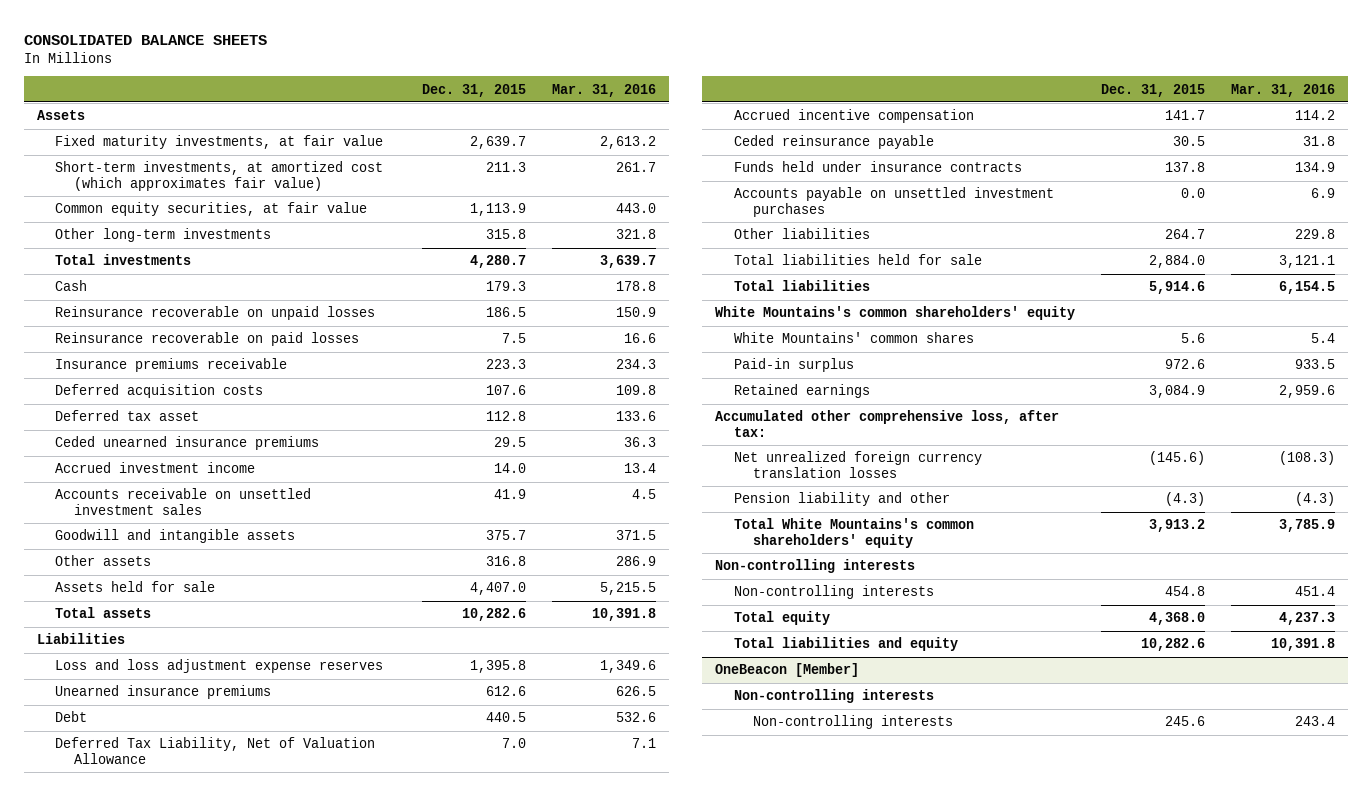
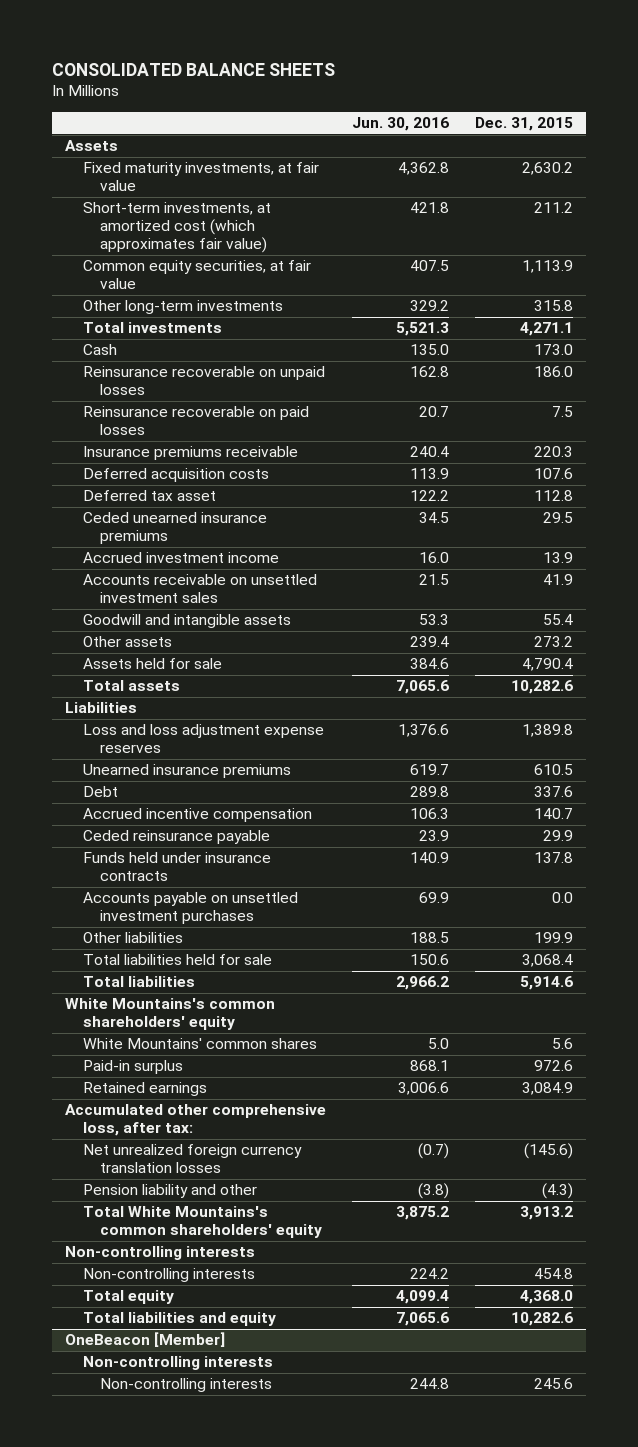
- | Dec. 31, 2015 | Mar. 31, 2016
+ | Jun. 30, 2016 | Dec. 31, 2015
- Fixed maturity investments, at fair value | 2,639.7 | 2,613.2
- Short-term investments, at amortized cost (which approximates fair value) | 211.3 | 261.7
+ Fixed maturity investments, at fair value | 4,362.8 | 2,630.2
+ Short-term investments, at amortized cost (which approximates fair value) | 421.8 | 211.2
- Total investments | 4,280.7 | 3,639.7
- Cash | 179.3 | 178.8
- Reinsurance recoverable on unpaid losses | 186.5 | 150.9
+ Total investments | 5,521.3 | 4,271.1
+ Cash | 135.0 | 173.0
+ Reinsurance recoverable on unpaid losses | 162.8 | 186.0
- Insurance premiums receivable | 223.3 | 234.3
+ Insurance premiums receivable | 240.4 | 220.3
- Accrued investment income | 14.0 | 13.4
+ Accrued investment income | 16.0 | 13.9
- Goodwill and intangible assets | 375.7 | 371.5
- Other assets | 316.8 | 286.9
- Assets held for sale | 4,407.0 | 5,215.5
+ Goodwill and intangible assets | 53.3 | 55.4
+ Other assets | 239.4 | 273.2
+ Assets held for sale | 384.6 | 4,790.4
- Loss and loss adjustment expense reserves | 1,395.8 | 1,349.6
- Unearned insurance premiums | 612.6 | 626.5
- Debt | 440.5 | 532.6
- Deferred Tax Liability, Net of Valuation Allowance | 7.0 | 7.1
- Accrued incentive compensation | 141.7 | 114.2
- Ceded reinsurance payable | 30.5 | 31.8
+ Loss and loss adjustment expense reserves | 1,376.6 | 1,389.8
+ Unearned insurance premiums | 619.7 | 610.5
+ Debt | 289.8 | 337.6
+ Accrued incentive compensation | 106.3 | 140.7
+ Ceded reinsurance payable | 23.9 | 29.9
- Other liabilities | 264.7 | 229.8
- Total liabilities held for sale | 2,884.0 | 3,121.1
+ Other liabilities | 188.5 | 199.9
+ Total liabilities held for sale | 150.6 | 3,068.4

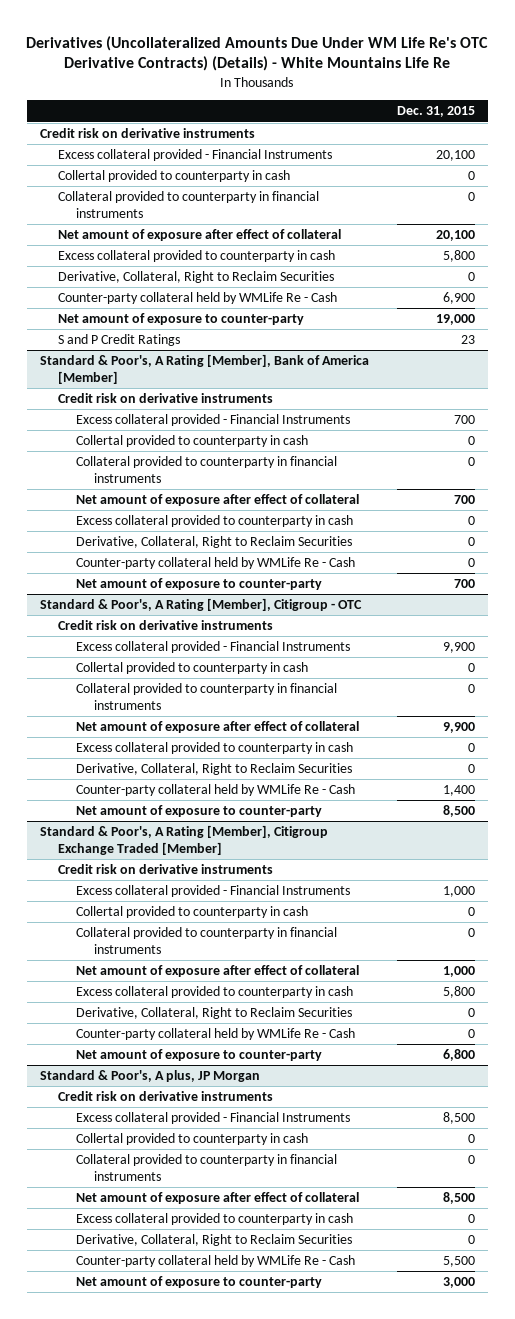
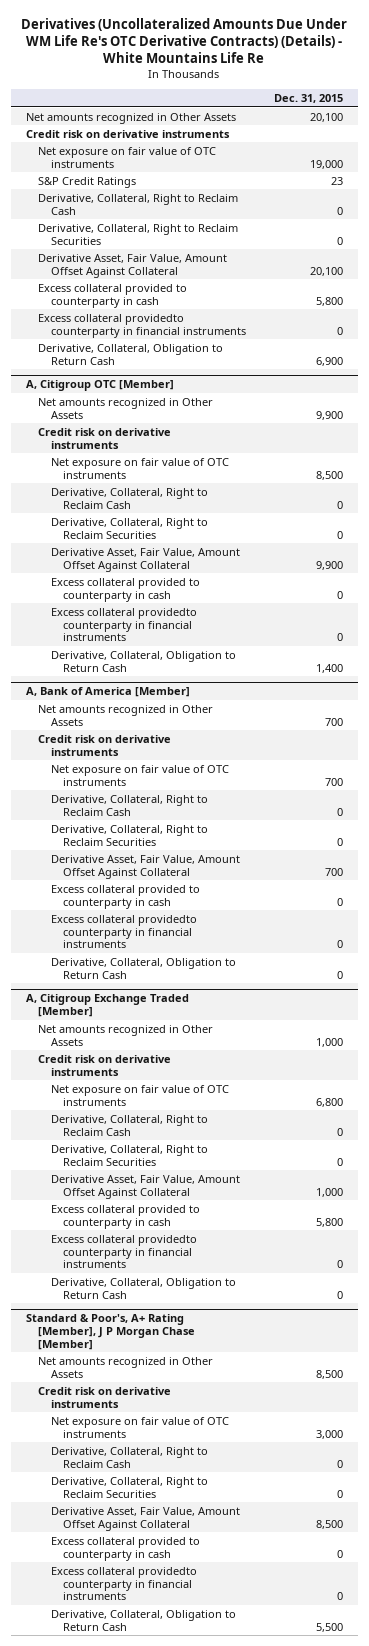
+ Net amounts recognized in Other Assets | 20,100
- Excess collateral provided - Financial Instruments | 20,100
- Collertal provided to counterparty in cash | 0
- Collateral provided to counterparty in financial instruments | 0
- Net amount of exposure after effect of collateral | 20,100
+ Net exposure on fair value of OTC instruments | 19,000
+ S&P Credit Ratings | 23
+ Derivative, Collateral, Right to Reclaim Cash | 0
- Counter-party collateral held by WMLife Re - Cash | 6,900
- Net amount of exposure to counter-party | 19,000
- S and P Credit Ratings | 23
- Standard & Poor's, A Rating [Member], Bank of America [Member]
+ Derivative Asset, Fair Value, Amount Offset Against Collateral | 20,100
moved down: Excess collateral provided to counterparty in cash | 5,800
+ Excess collateral providedto counterparty in financial instruments | 0
+ Derivative, Collateral, Obligation to Return Cash | 6,900
+ A, Citigroup OTC [Member]
+ Net amounts recognized in Other Assets | 9,900
- Excess collateral provided - Financial Instruments | 700
- Collertal provided to counterparty in cash | 0
- Collateral provided to counterparty in financial instruments | 0
- Net amount of exposure after effect of collateral | 700
- Excess collateral provided to counterparty in cash | 0
+ Net exposure on fair value of OTC instruments | 8,500
+ Derivative, Collateral, Right to Reclaim Cash | 0
- Counter-party collateral held by WMLife Re - Cash | 0
- Net amount of exposure to counter-party | 700
- Standard & Poor's, A Rating [Member], Citigroup - OTC
- Credit risk on derivative instruments
- Excess collateral provided - Financial Instruments | 9,900
- Collertal provided to counterparty in cash | 0
- Collateral provided to counterparty in financial instruments | 0
- Net amount of exposure after effect of collateral | 9,900
+ Derivative Asset, Fair Value, Amount Offset Against Collateral | 9,900
+ Excess collateral providedto counterparty in financial instruments | 0
+ Derivative, Collateral, Obligation to Return Cash | 1,400
+ A, Bank of America [Member]
+ Net amounts recognized in Other Assets | 700
+ Credit risk on derivative instruments
+ Net exposure on fair value of OTC instruments | 700
+ Derivative, Collateral, Right to Reclaim Cash | 0
- Counter-party collateral held by WMLife Re - Cash | 1,400
- Net amount of exposure to counter-party | 8,500
- Standard & Poor's, A Rating [Member], Citigroup Exchange Traded [Member]
+ Derivative Asset, Fair Value, Amount Offset Against Collateral | 700
+ Excess collateral provided to counterparty in cash | 0
+ Excess collateral providedto counterparty in financial instruments | 0
+ Derivative, Collateral, Obligation to Return Cash | 0
+ A, Citigroup Exchange Traded [Member]
+ Net amounts recognized in Other Assets | 1,000
- Excess collateral provided - Financial Instruments | 1,000
- Collertal provided to counterparty in cash | 0
- Collateral provided to counterparty in financial instruments | 0
- Net amount of exposure after effect of collateral | 1,000
- Excess collateral provided to counterparty in cash | 5,800
+ Net exposure on fair value of OTC instruments | 6,800
+ Derivative, Collateral, Right to Reclaim Cash | 0
- Counter-party collateral held by WMLife Re - Cash | 0
- Net amount of exposure to counter-party | 6,800
- Standard & Poor's, A plus, JP Morgan
+ Derivative Asset, Fair Value, Amount Offset Against Collateral | 1,000
+ Excess collateral provided to counterparty in cash | 5,800
+ Excess collateral providedto counterparty in financial instruments | 0
+ Derivative, Collateral, Obligation to Return Cash | 0
+ Standard & Poor's, A+ Rating [Member], J P Morgan Chase [Member]
+ Net amounts recognized in Other Assets | 8,500
- Excess collateral provided - Financial Instruments | 8,500
- Collertal provided to counterparty in cash | 0
- Collateral provided to counterparty in financial instruments | 0
- Net amount of exposure after effect of collateral | 8,500
- Excess collateral provided to counterparty in cash | 0
+ Net exposure on fair value of OTC instruments | 3,000
+ Derivative, Collateral, Right to Reclaim Cash | 0
- Counter-party collateral held by WMLife Re - Cash | 5,500
- Net amount of exposure to counter-party | 3,000
+ Derivative Asset, Fair Value, Amount Offset Against Collateral | 8,500
+ Excess collateral provided to counterparty in cash | 0
+ Excess collateral providedto counterparty in financial instruments | 0
+ Derivative, Collateral, Obligation to Return Cash | 5,500

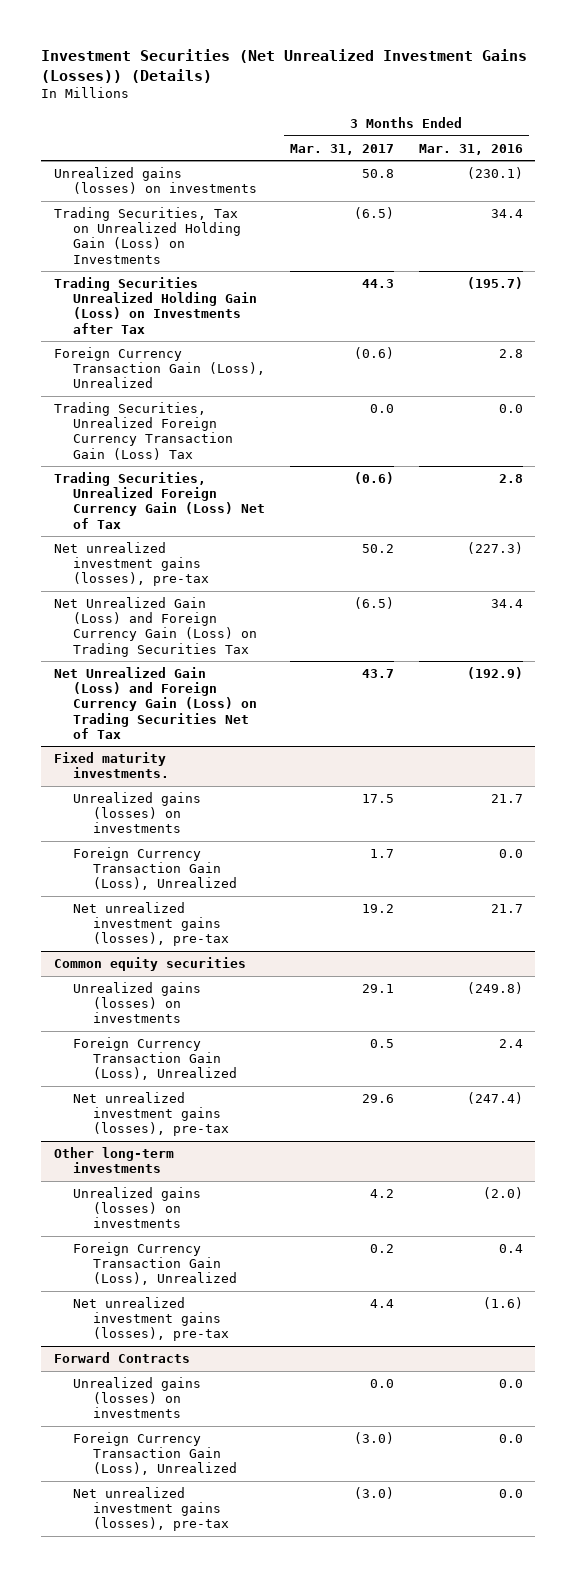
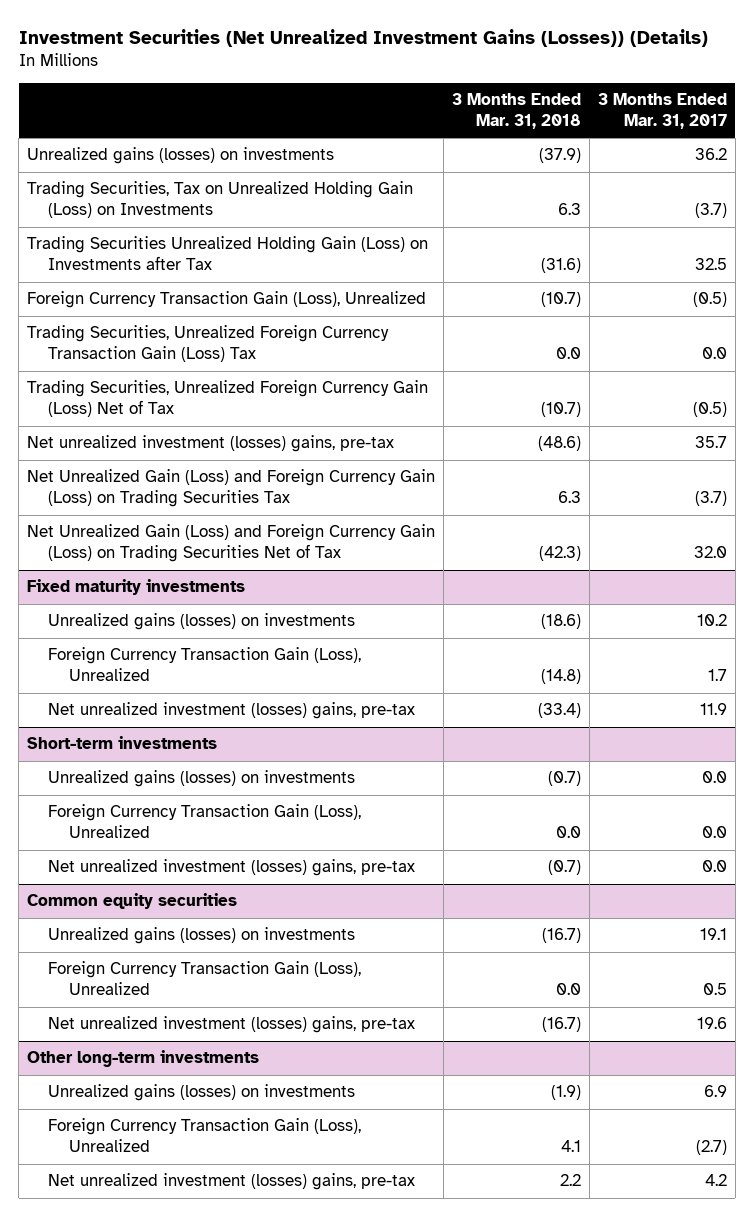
- | 3 Months Ended Mar. 31, 2017 | 3 Months Ended Mar. 31, 2016
+ | 3 Months Ended Mar. 31, 2018 | 3 Months Ended Mar. 31, 2017
- Unrealized gains (losses) on investments | 50.8 | (230.1)
- Trading Securities, Tax on Unrealized Holding Gain (Loss) on Investments | (6.5) | 34.4
- Trading Securities Unrealized Holding Gain (Loss) on Investments after Tax | 44.3 | (195.7)
- Foreign Currency Transaction Gain (Loss), Unrealized | (0.6) | 2.8
+ Unrealized gains (losses) on investments | (37.9) | 36.2
+ Trading Securities, Tax on Unrealized Holding Gain (Loss) on Investments | 6.3 | (3.7)
+ Trading Securities Unrealized Holding Gain (Loss) on Investments after Tax | (31.6) | 32.5
+ Foreign Currency Transaction Gain (Loss), Unrealized | (10.7) | (0.5)
- Trading Securities, Unrealized Foreign Currency Gain (Loss) Net of Tax | (0.6) | 2.8
- Net unrealized investment gains (losses), pre-tax | 50.2 | (227.3)
- Net Unrealized Gain (Loss) and Foreign Currency Gain (Loss) on Trading Securities Tax | (6.5) | 34.4
- Net Unrealized Gain (Loss) and Foreign Currency Gain (Loss) on Trading Securities Net of Tax | 43.7 | (192.9)
- Fixed maturity investments.
- Unrealized gains (losses) on investments | 17.5 | 21.7
+ Trading Securities, Unrealized Foreign Currency Gain (Loss) Net of Tax | (10.7) | (0.5)
+ Net unrealized investment (losses) gains, pre-tax | (48.6) | 35.7
+ Net Unrealized Gain (Loss) and Foreign Currency Gain (Loss) on Trading Securities Tax | 6.3 | (3.7)
+ Net Unrealized Gain (Loss) and Foreign Currency Gain (Loss) on Trading Securities Net of Tax | (42.3) | 32.0
+ Fixed maturity investments
+ Unrealized gains (losses) on investments | (18.6) | 10.2
- Net unrealized investment gains (losses), pre-tax | 19.2 | 21.7
+ Net unrealized investment (losses) gains, pre-tax | (33.4) | 11.9
+ Short-term investments
+ Unrealized gains (losses) on investments | (0.7) | 0.0
+ Foreign Currency Transaction Gain (Loss), Unrealized | 0.0 | 0.0
+ Net unrealized investment (losses) gains, pre-tax | (0.7) | 0.0
@ Common equity securities
- Unrealized gains (losses) on investments | 29.1 | (249.8)
+ Unrealized gains (losses) on investments | (16.7) | 19.1
- Net unrealized investment gains (losses), pre-tax | 29.6 | (247.4)
+ Net unrealized investment (losses) gains, pre-tax | (16.7) | 19.6
@ Other long-term investments
- Unrealized gains (losses) on investments | 4.2 | (2.0)
- Foreign Currency Transaction Gain (Loss), Unrealized | 0.2 | 0.4
- Net unrealized investment gains (losses), pre-tax | 4.4 | (1.6)
- Forward Contracts
- Unrealized gains (losses) on investments | 0.0 | 0.0
- Foreign Currency Transaction Gain (Loss), Unrealized | (3.0) | 0.0
- Net unrealized investment gains (losses), pre-tax | (3.0) | 0.0
@ Other long-term investments
+ Unrealized gains (losses) on investments | (1.9) | 6.9
+ Foreign Currency Transaction Gain (Loss), Unrealized | 4.1 | (2.7)
+ Net unrealized investment (losses) gains, pre-tax | 2.2 | 4.2

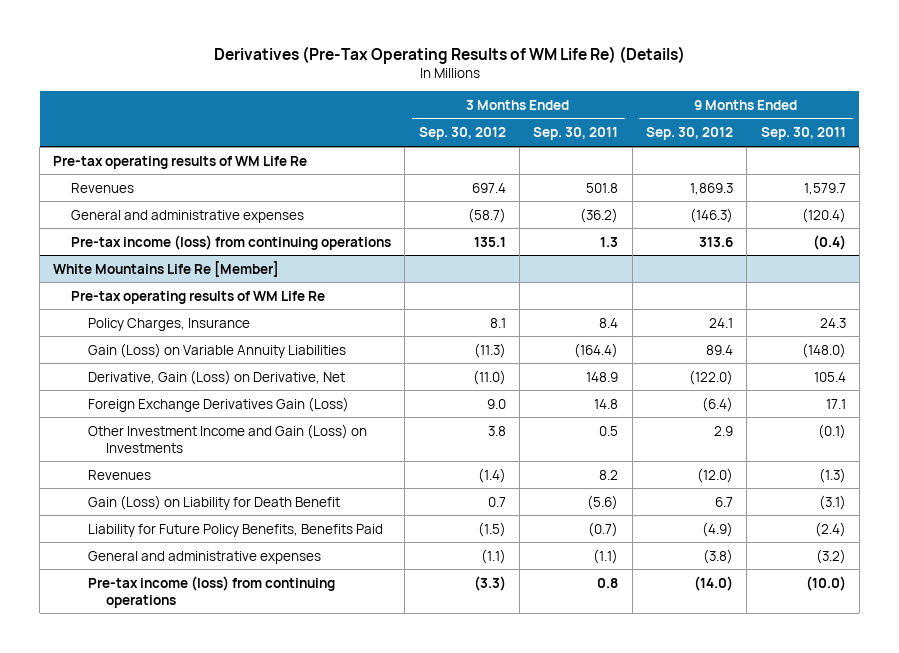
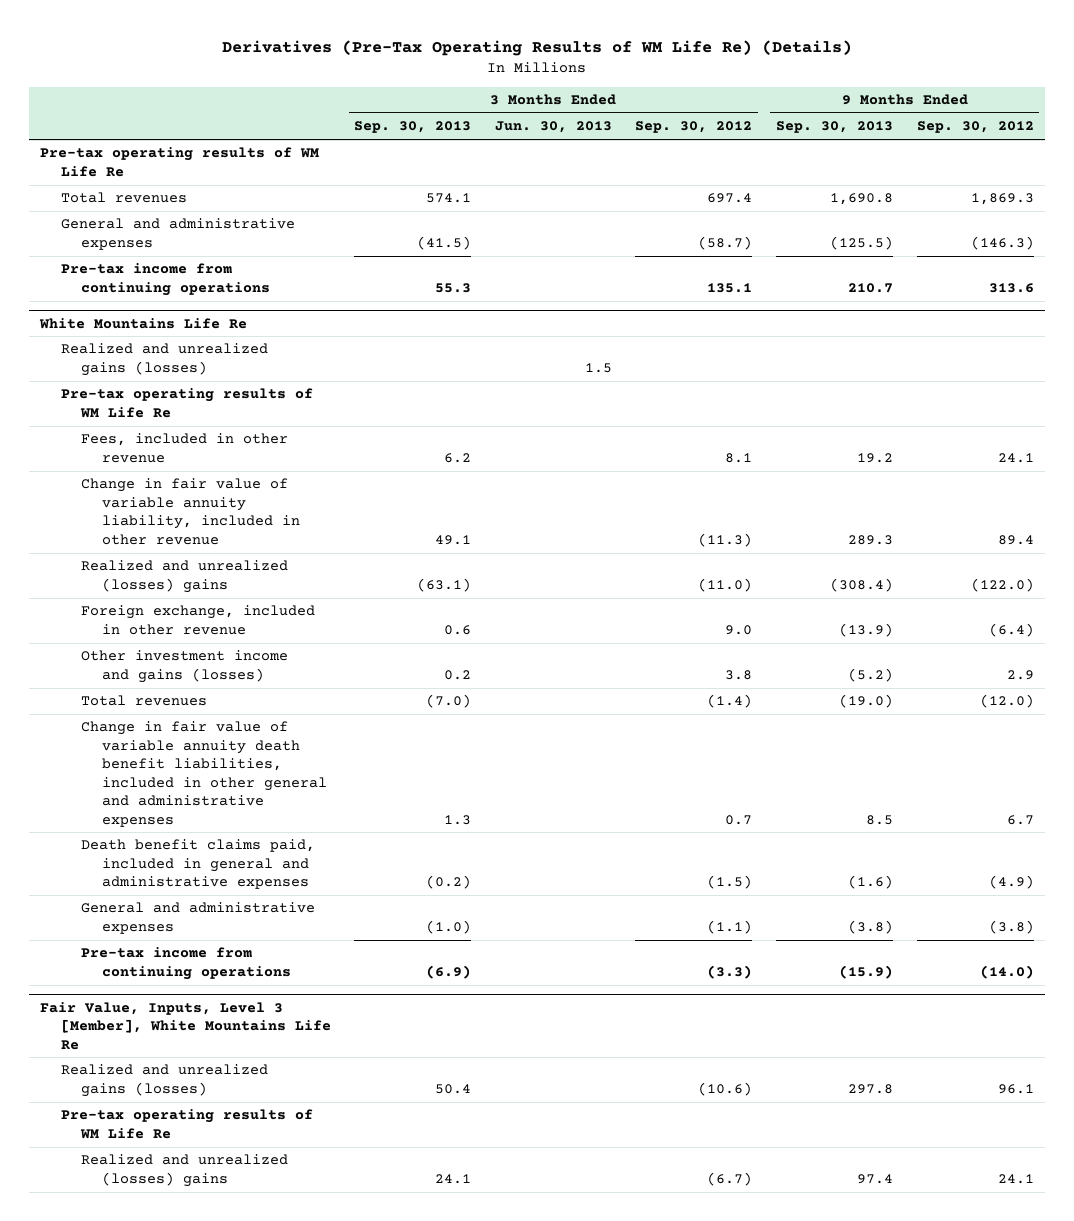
- | 3 Months Ended Sep. 30, 2012 | 3 Months Ended Sep. 30, 2011 | 9 Months Ended Sep. 30, 2012 | 9 Months Ended Sep. 30, 2011
+ | 3 Months Ended Sep. 30, 2013 | 3 Months Ended Jun. 30, 2013 | 3 Months Ended Sep. 30, 2012 | 9 Months Ended Sep. 30, 2013 | 9 Months Ended Sep. 30, 2012
- Revenues | 697.4 | 501.8 | 1,869.3 | 1,579.7
+ Total revenues | 574.1 | | 697.4 | 1,690.8 | 1,869.3
- Pre-tax income (loss) from continuing operations | 135.1 | 1.3 | 313.6 | (0.4)
- White Mountains Life Re [Member]
+ Pre-tax income from continuing operations | 55.3 | | 135.1 | 210.7 | 313.6
+ White Mountains Life Re
+ Realized and unrealized gains (losses) | | 1.5 | | |
- Policy Charges, Insurance | 8.1 | 8.4 | 24.1 | 24.3
- Gain (Loss) on Variable Annuity Liabilities | (11.3) | (164.4) | 89.4 | (148.0)
- Derivative, Gain (Loss) on Derivative, Net | (11.0) | 148.9 | (122.0) | 105.4
- Foreign Exchange Derivatives Gain (Loss) | 9.0 | 14.8 | (6.4) | 17.1
- Other Investment Income and Gain (Loss) on Investments | 3.8 | 0.5 | 2.9 | (0.1)
- Revenues | (1.4) | 8.2 | (12.0) | (1.3)
- Gain (Loss) on Liability for Death Benefit | 0.7 | (5.6) | 6.7 | (3.1)
- Liability for Future Policy Benefits, Benefits Paid | (1.5) | (0.7) | (4.9) | (2.4)
+ Fees, included in other revenue | 6.2 | | 8.1 | 19.2 | 24.1
+ Change in fair value of variable annuity liability, included in other revenue | 49.1 | | (11.3) | 289.3 | 89.4
+ Realized and unrealized (losses) gains | (63.1) | | (11.0) | (308.4) | (122.0)
+ Foreign exchange, included in other revenue | 0.6 | | 9.0 | (13.9) | (6.4)
+ Other investment income and gains (losses) | 0.2 | | 3.8 | (5.2) | 2.9
+ Total revenues | (7.0) | | (1.4) | (19.0) | (12.0)
+ Change in fair value of variable annuity death benefit liabilities, included in other general and administrative expenses | 1.3 | | 0.7 | 8.5 | 6.7
+ Death benefit claims paid, included in general and administrative expenses | (0.2) | | (1.5) | (1.6) | (4.9)
- Pre-tax income (loss) from continuing operations | (3.3) | 0.8 | (14.0) | (10.0)
+ Pre-tax income from continuing operations | (6.9) | | (3.3) | (15.9) | (14.0)
+ Fair Value, Inputs, Level 3 [Member], White Mountains Life Re
+ Realized and unrealized gains (losses) | 50.4 | | (10.6) | 297.8 | 96.1
+ Pre-tax operating results of WM Life Re
+ Realized and unrealized (losses) gains | 24.1 | | (6.7) | 97.4 | 24.1

